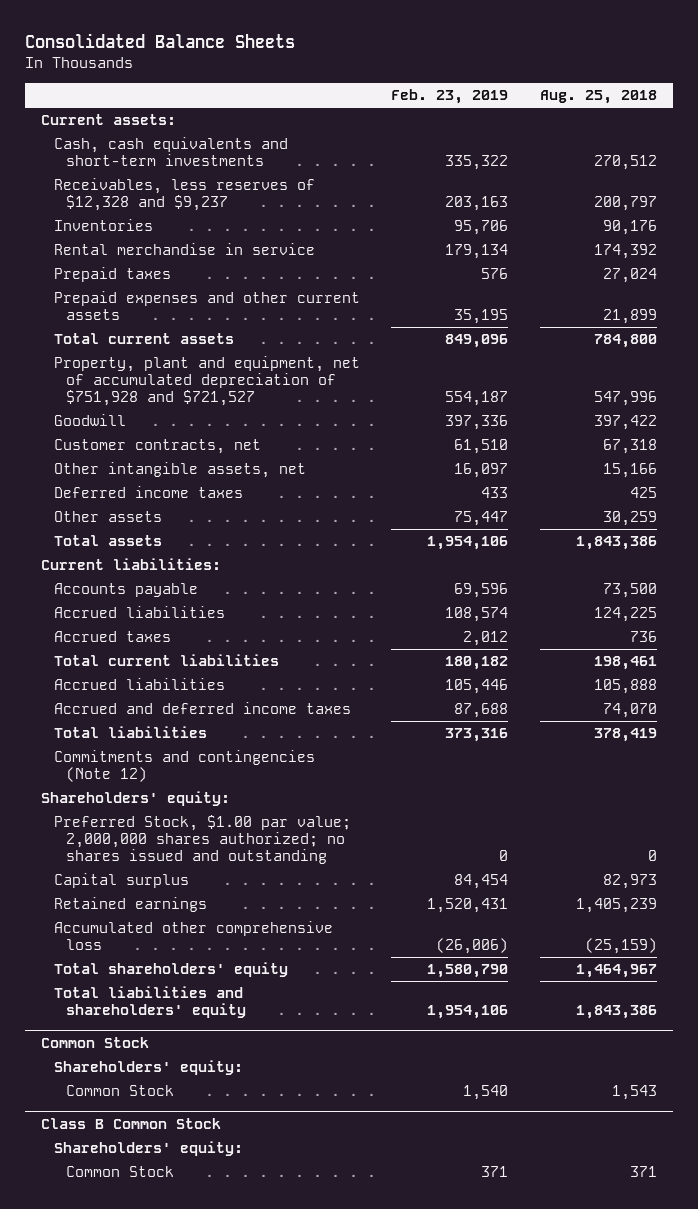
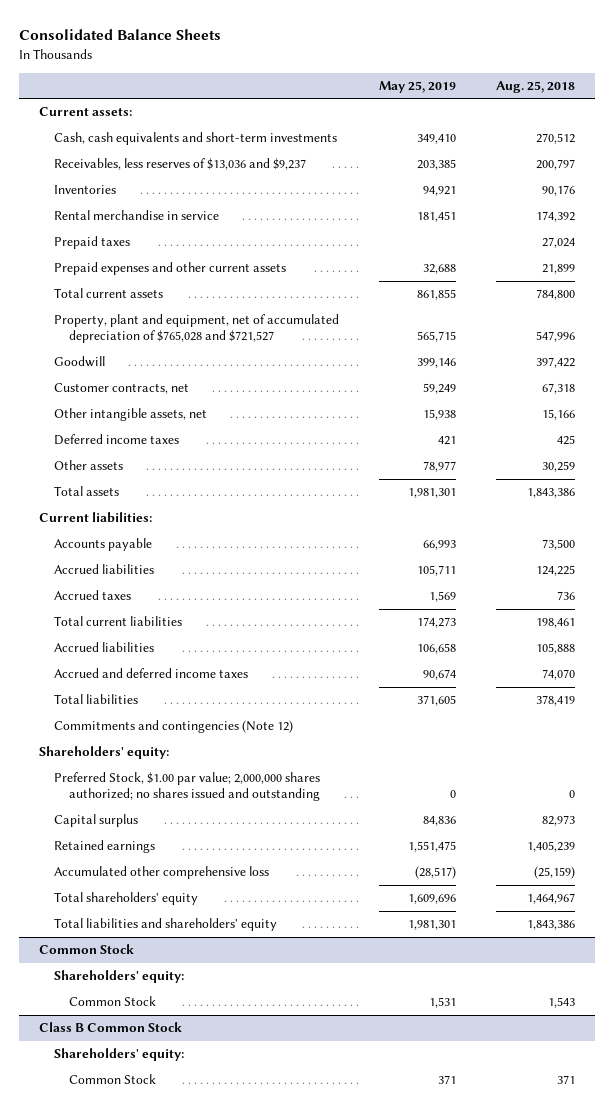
- | Feb. 23, 2019 | Aug. 25, 2018
+ | May 25, 2019 | Aug. 25, 2018
- Receivables, less reserves of $12,328 and $9,237 | 203,163 | 200,797
+ Receivables, less reserves of $13,036 and $9,237 | 203,385 | 200,797
- Property, plant and equipment, net of accumulated depreciation of $751,928 and $721,527 | 554,187 | 547,996
+ Property, plant and equipment, net of accumulated depreciation of $765,028 and $721,527 | 565,715 | 547,996

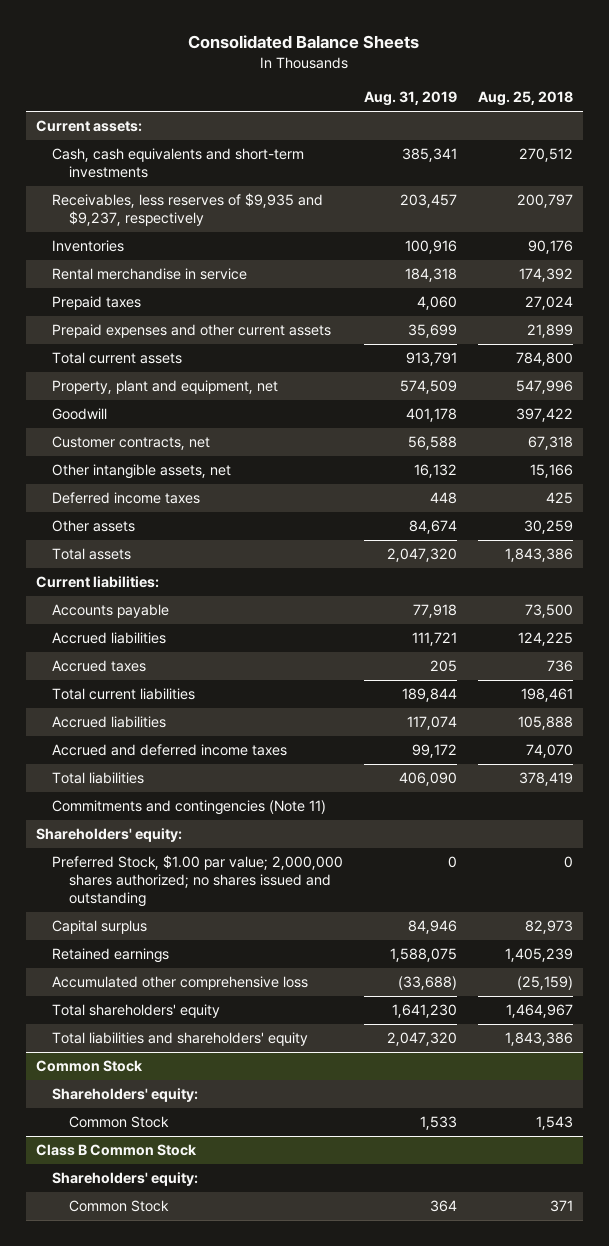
- | May 25, 2019 | Aug. 25, 2018
+ | Aug. 31, 2019 | Aug. 25, 2018
- Receivables, less reserves of $13,036 and $9,237 | 203,385 | 200,797
+ Receivables, less reserves of $9,935 and $9,237, respectively | 203,457 | 200,797
- Property, plant and equipment, net of accumulated depreciation of $765,028 and $721,527 | 565,715 | 547,996
+ Property, plant and equipment, net | 574,509 | 547,996
- Commitments and contingencies (Note 12)
+ Commitments and contingencies (Note 11)

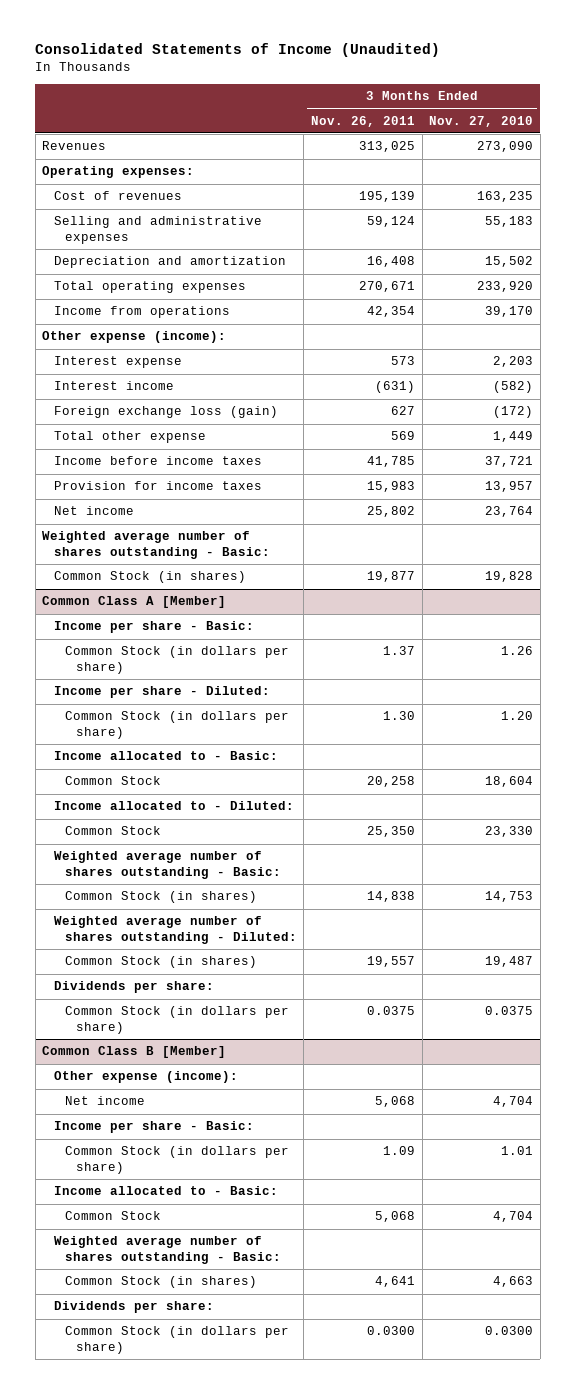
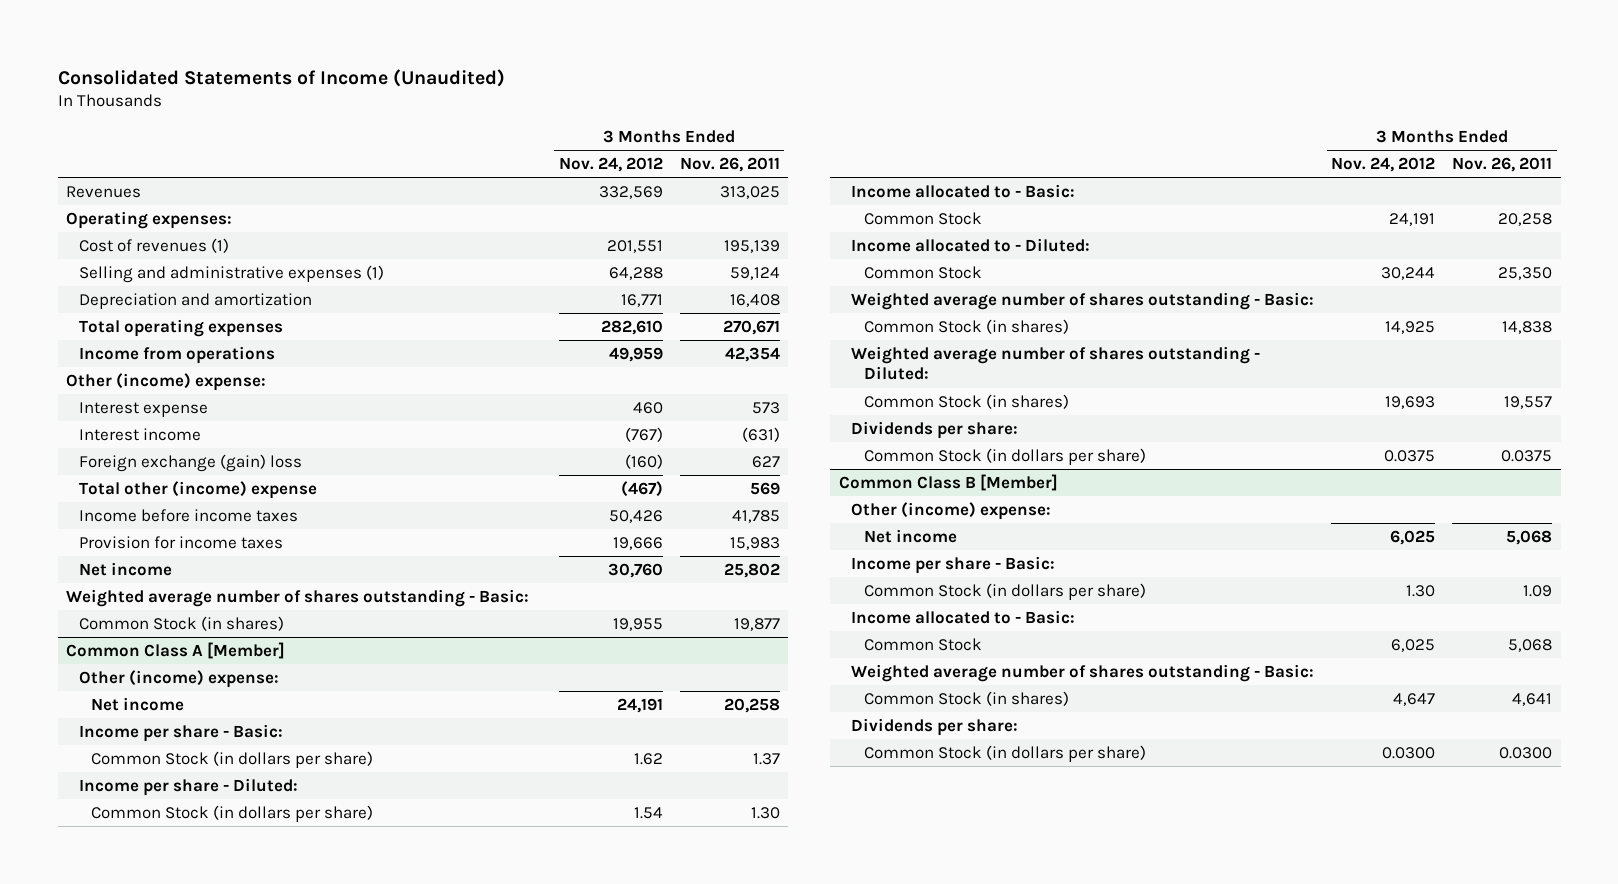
- | 3 Months Ended Nov. 26, 2011 | 3 Months Ended Nov. 27, 2010
+ | 3 Months Ended Nov. 24, 2012 | 3 Months Ended Nov. 26, 2011
- Cost of revenues | 195,139 | 163,235
- Selling and administrative expenses | 59,124 | 55,183
+ Cost of revenues (1) | 201,551 | 195,139
+ Selling and administrative expenses (1) | 64,288 | 59,124
- Other expense (income):
+ Other (income) expense:
- Foreign exchange loss (gain) | 627 | (172)
- Total other expense | 569 | 1,449
+ Foreign exchange (gain) loss | (160) | 627
+ Total other (income) expense | (467) | 569
@ Common Class A [Member]
+ Other (income) expense:
+ Net income | 24,191 | 20,258
@ Common Class B [Member]
- Other expense (income):
+ Other (income) expense:

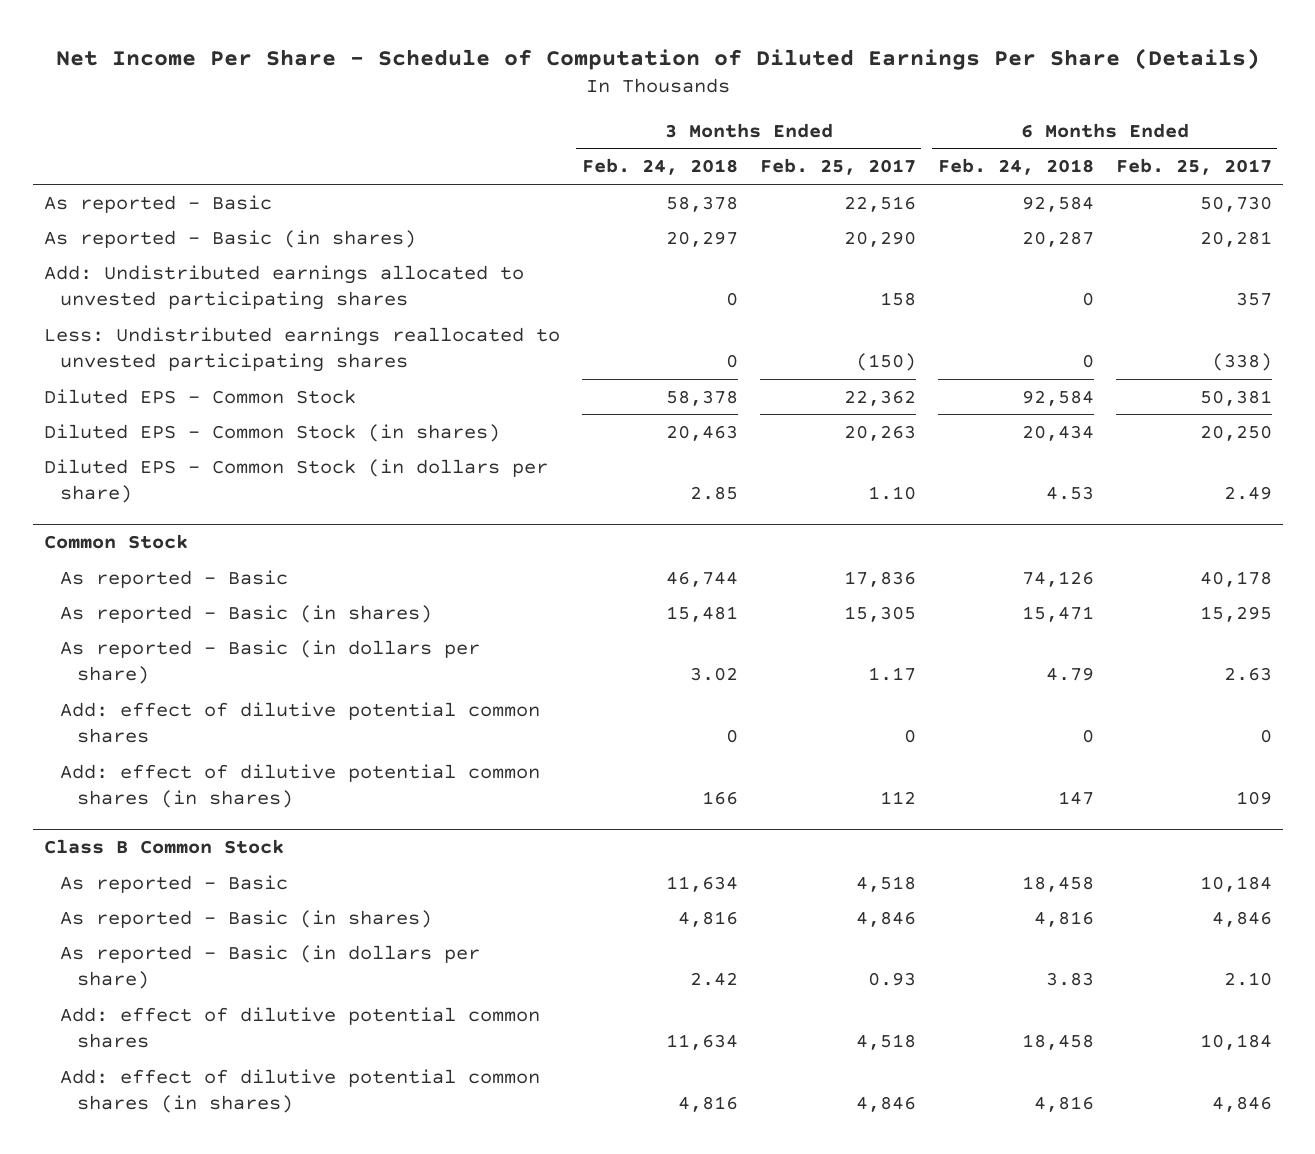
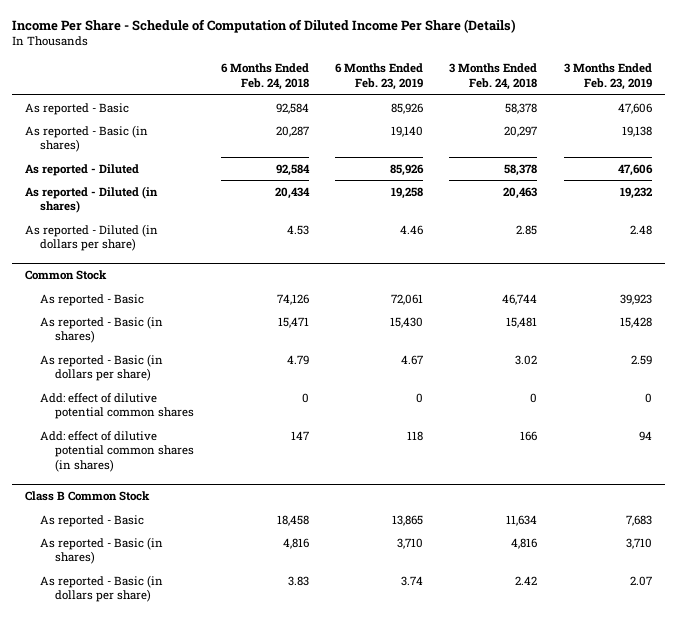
- Net Income Per Share - Schedule of Computation of Diluted Earnings Per Share (Details)
+ Income Per Share - Schedule of Computation of Diluted Income Per Share (Details)
- | 3 Months Ended Feb. 24, 2018 | 3 Months Ended Feb. 25, 2017 | 6 Months Ended Feb. 24, 2018 | 6 Months Ended Feb. 25, 2017
+ | 6 Months Ended Feb. 24, 2018 | 6 Months Ended Feb. 23, 2019 | 3 Months Ended Feb. 24, 2018 | 3 Months Ended Feb. 23, 2019
- Add: Undistributed earnings allocated to unvested participating shares | 0 | 158 | 0 | 357
- Less: Undistributed earnings reallocated to unvested participating shares | 0 | (150) | 0 | (338)
- Diluted EPS - Common Stock | 58,378 | 22,362 | 92,584 | 50,381
- Diluted EPS - Common Stock (in shares) | 20,463 | 20,263 | 20,434 | 20,250
- Diluted EPS - Common Stock (in dollars per share) | 2.85 | 1.10 | 4.53 | 2.49
+ As reported - Diluted | 92,584 | 85,926 | 58,378 | 47,606
+ As reported - Diluted (in shares) | 20,434 | 19,258 | 20,463 | 19,232
+ As reported - Diluted (in dollars per share) | 4.53 | 4.46 | 2.85 | 2.48
@ Class B Common Stock
- Add: effect of dilutive potential common shares | 11,634 | 4,518 | 18,458 | 10,184
- Add: effect of dilutive potential common shares (in shares) | 4,816 | 4,846 | 4,816 | 4,846

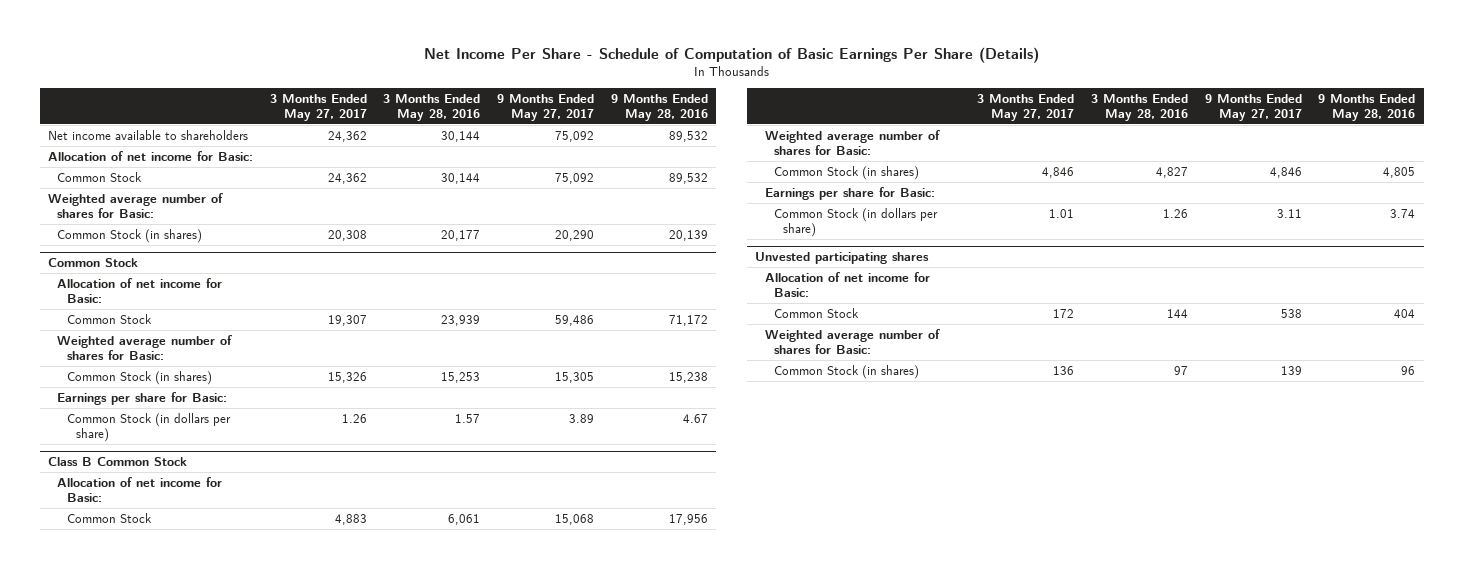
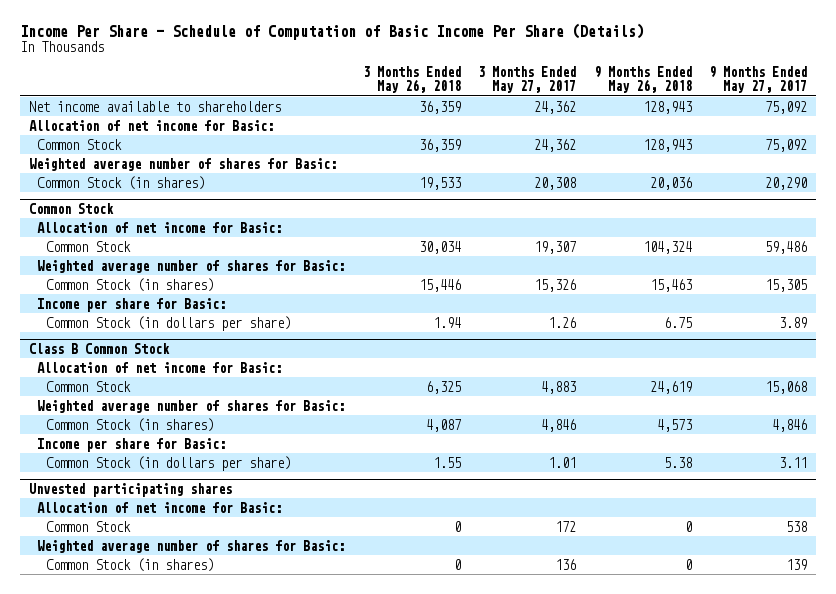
- Net Income Per Share - Schedule of Computation of Basic Earnings Per Share (Details)
+ Income Per Share - Schedule of Computation of Basic Income Per Share (Details)
- | 3 Months Ended May 27, 2017 | 3 Months Ended May 28, 2016 | 9 Months Ended May 27, 2017 | 9 Months Ended May 28, 2016
+ | 3 Months Ended May 26, 2018 | 3 Months Ended May 27, 2017 | 9 Months Ended May 26, 2018 | 9 Months Ended May 27, 2017
@ Common Stock
- Earnings per share for Basic:
+ Income per share for Basic:
@ Class B Common Stock
- Earnings per share for Basic:
+ Income per share for Basic:

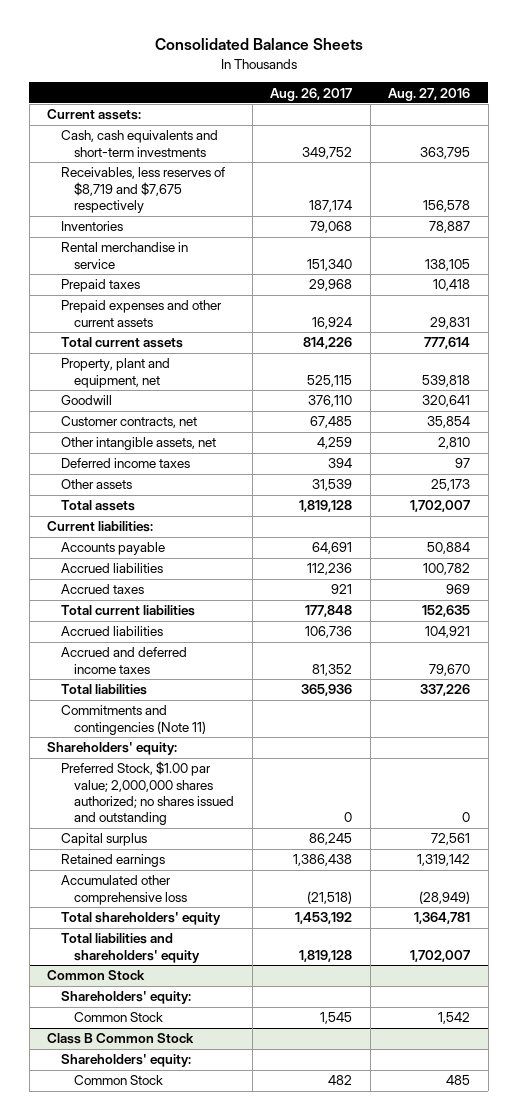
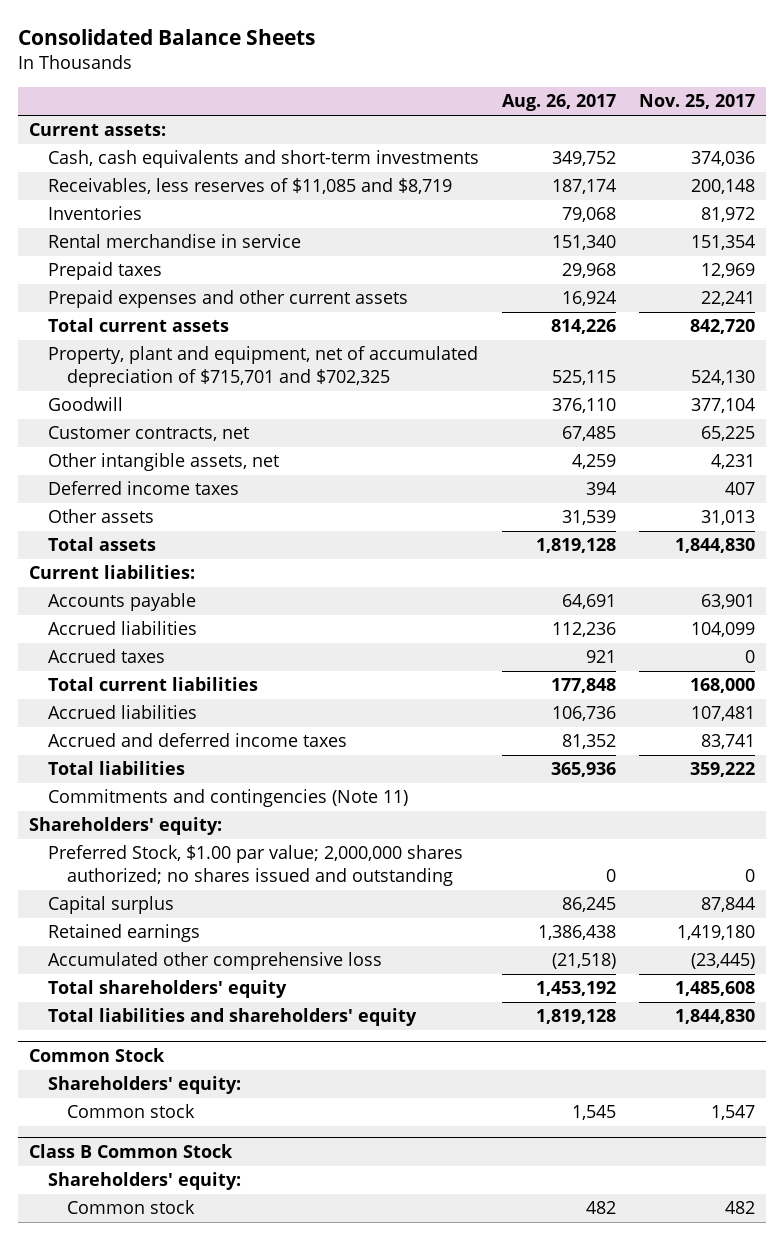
- | Aug. 26, 2017 | Aug. 27, 2016
+ | Aug. 26, 2017 | Nov. 25, 2017
- Receivables, less reserves of $8,719 and $7,675 respectively | 187,174 | 156,578
+ Receivables, less reserves of $11,085 and $8,719 | 187,174 | 200,148
- Property, plant and equipment, net | 525,115 | 539,818
+ Property, plant and equipment, net of accumulated depreciation of $715,701 and $702,325 | 525,115 | 524,130
@ Common Stock
- Common Stock | 1,545 | 1,542
+ Common stock | 1,545 | 1,547
@ Class B Common Stock
- Common Stock | 482 | 485
+ Common stock | 482 | 482

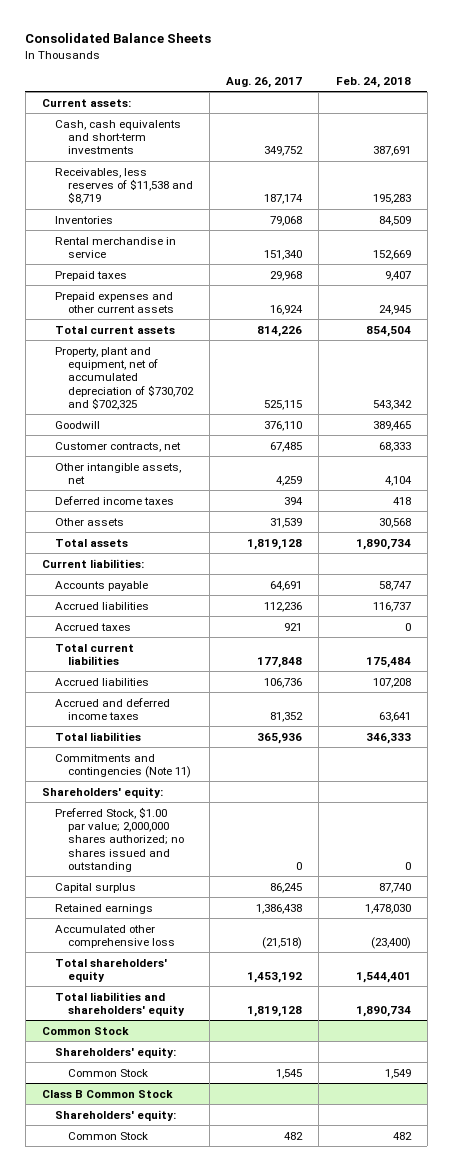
- | Aug. 26, 2017 | Nov. 25, 2017
+ | Aug. 26, 2017 | Feb. 24, 2018
- Receivables, less reserves of $11,085 and $8,719 | 187,174 | 200,148
+ Receivables, less reserves of $11,538 and $8,719 | 187,174 | 195,283
- Property, plant and equipment, net of accumulated depreciation of $715,701 and $702,325 | 525,115 | 524,130
+ Property, plant and equipment, net of accumulated depreciation of $730,702 and $702,325 | 525,115 | 543,342
@ Common Stock
- Common stock | 1,545 | 1,547
+ Common Stock | 1,545 | 1,549
@ Class B Common Stock
- Common stock | 482 | 482
+ Common Stock | 482 | 482

